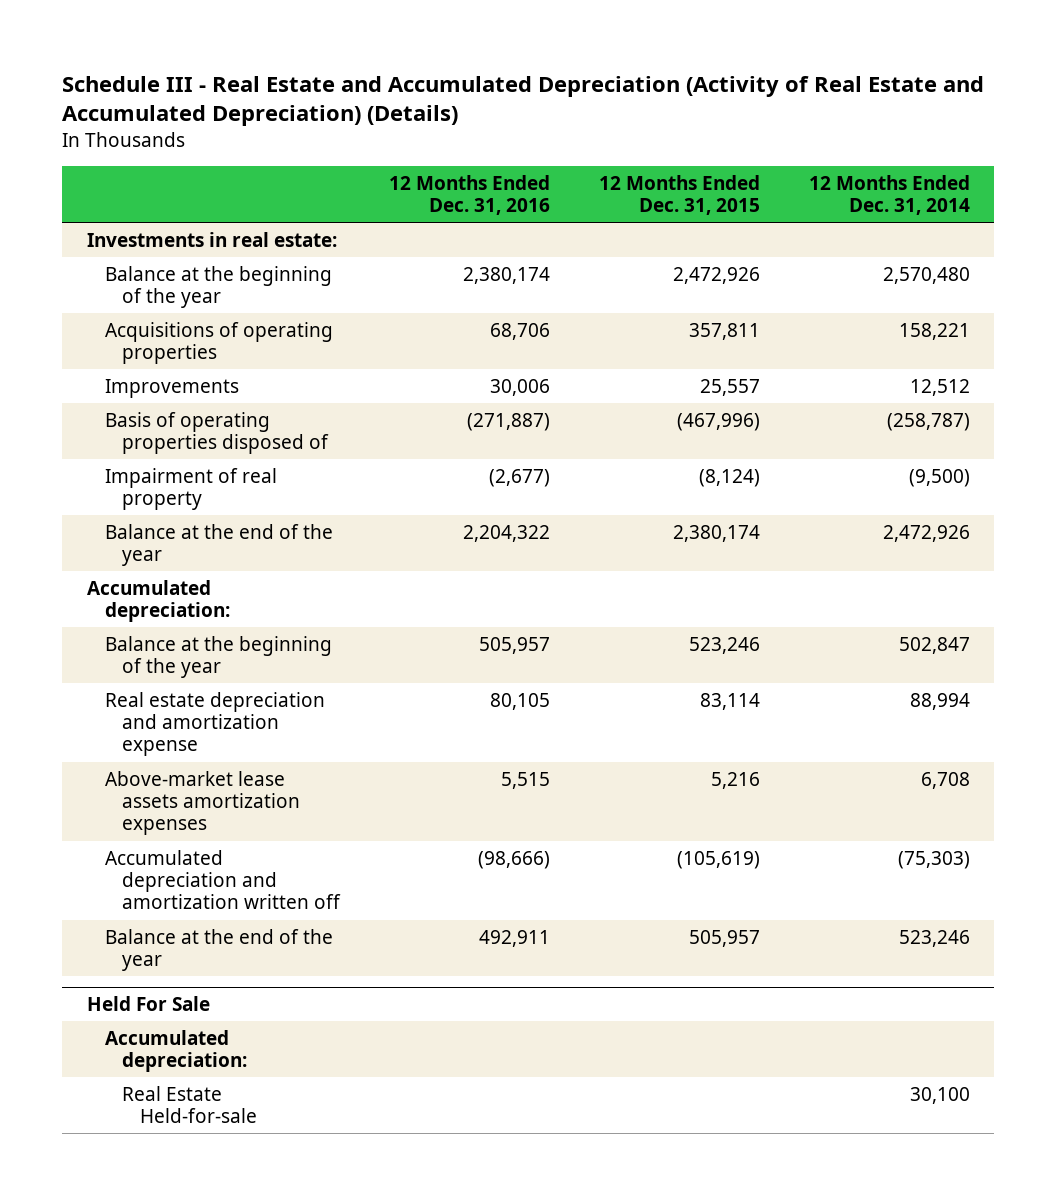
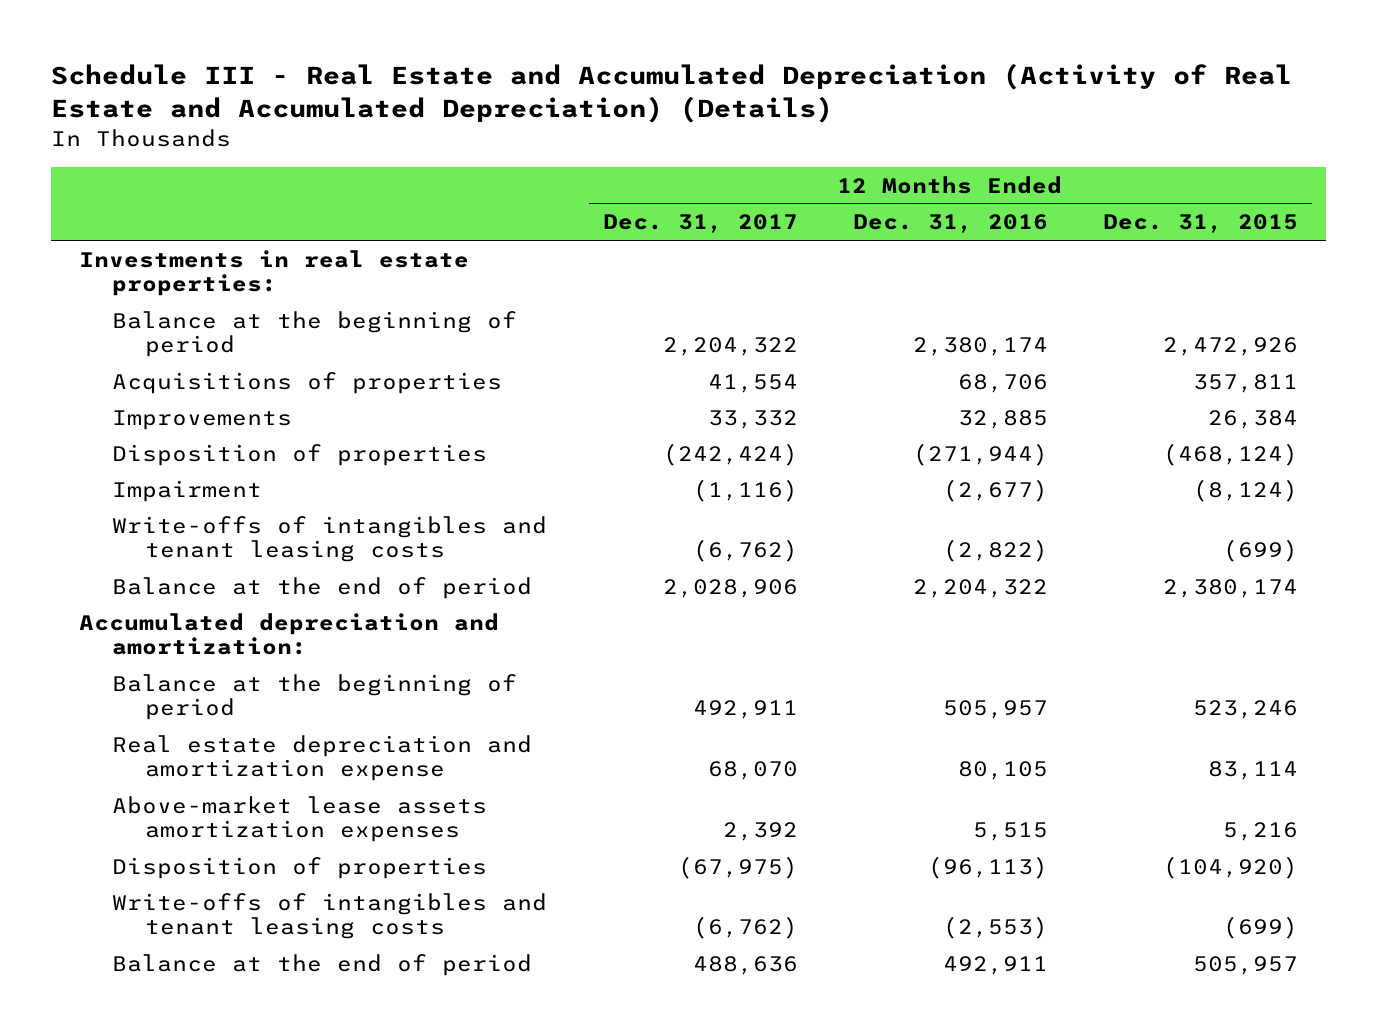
- | 12 Months Ended Dec. 31, 2016 | 12 Months Ended Dec. 31, 2015 | 12 Months Ended Dec. 31, 2014
+ | 12 Months Ended Dec. 31, 2017 | 12 Months Ended Dec. 31, 2016 | 12 Months Ended Dec. 31, 2015
- Investments in real estate:
- Balance at the beginning of the year | 2,380,174 | 2,472,926 | 2,570,480
- Acquisitions of operating properties | 68,706 | 357,811 | 158,221
- Improvements | 30,006 | 25,557 | 12,512
- Basis of operating properties disposed of | (271,887) | (467,996) | (258,787)
- Impairment of real property | (2,677) | (8,124) | (9,500)
- Balance at the end of the year | 2,204,322 | 2,380,174 | 2,472,926
- Accumulated depreciation:
- Balance at the beginning of the year | 505,957 | 523,246 | 502,847
+ Investments in real estate properties:
+ Balance at the beginning of period | 2,204,322 | 2,380,174 | 2,472,926
+ Acquisitions of properties | 41,554 | 68,706 | 357,811
+ Improvements | 33,332 | 32,885 | 26,384
+ Disposition of properties | (242,424) | (271,944) | (468,124)
+ Impairment | (1,116) | (2,677) | (8,124)
+ Write-offs of intangibles and tenant leasing costs | (6,762) | (2,822) | (699)
+ Balance at the end of period | 2,028,906 | 2,204,322 | 2,380,174
+ Accumulated depreciation and amortization:
+ Balance at the beginning of period | 492,911 | 505,957 | 523,246
- Accumulated depreciation and amortization written off | (98,666) | (105,619) | (75,303)
- Balance at the end of the year | 492,911 | 505,957 | 523,246
- Held For Sale
- Accumulated depreciation:
- Real Estate Held-for-sale | | | 30,100
+ Disposition of properties | (67,975) | (96,113) | (104,920)
+ Write-offs of intangibles and tenant leasing costs | (6,762) | (2,553) | (699)
+ Balance at the end of period | 488,636 | 492,911 | 505,957

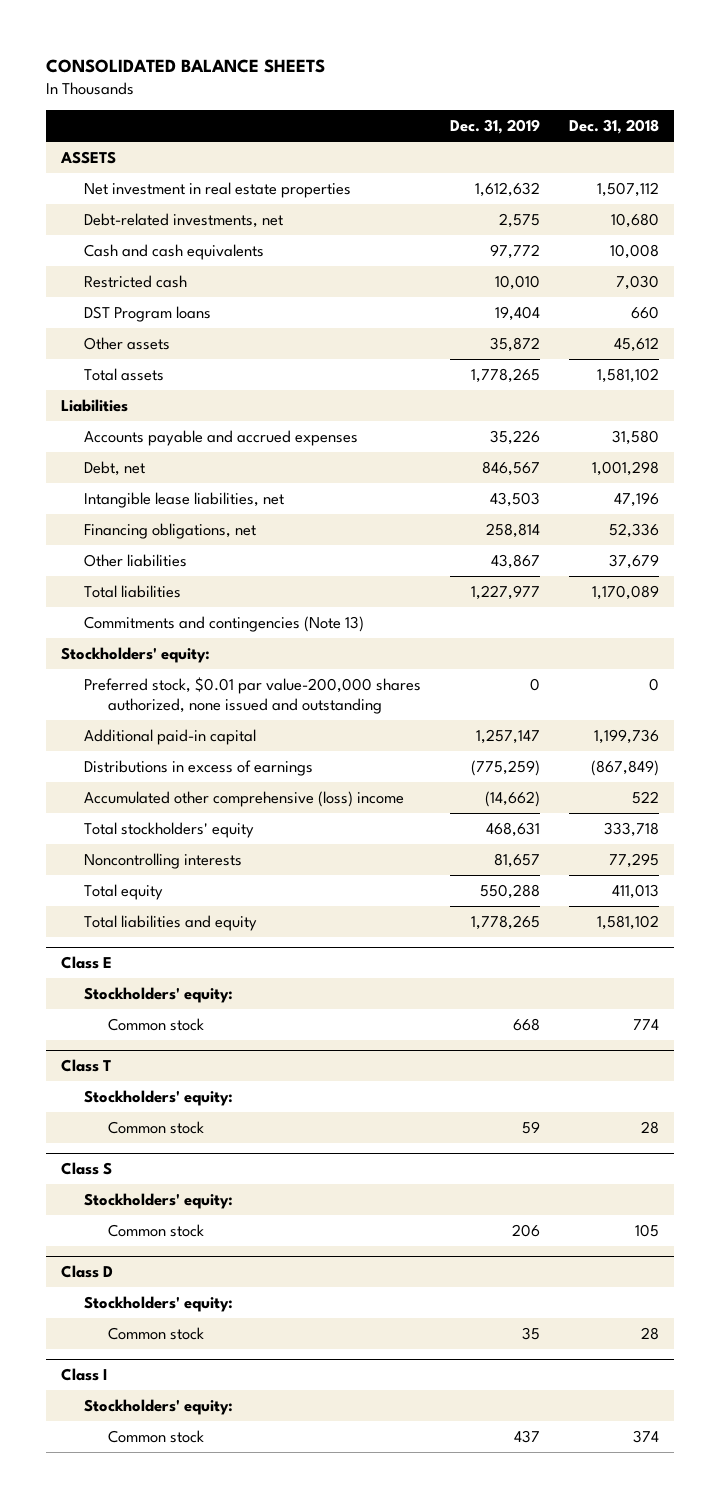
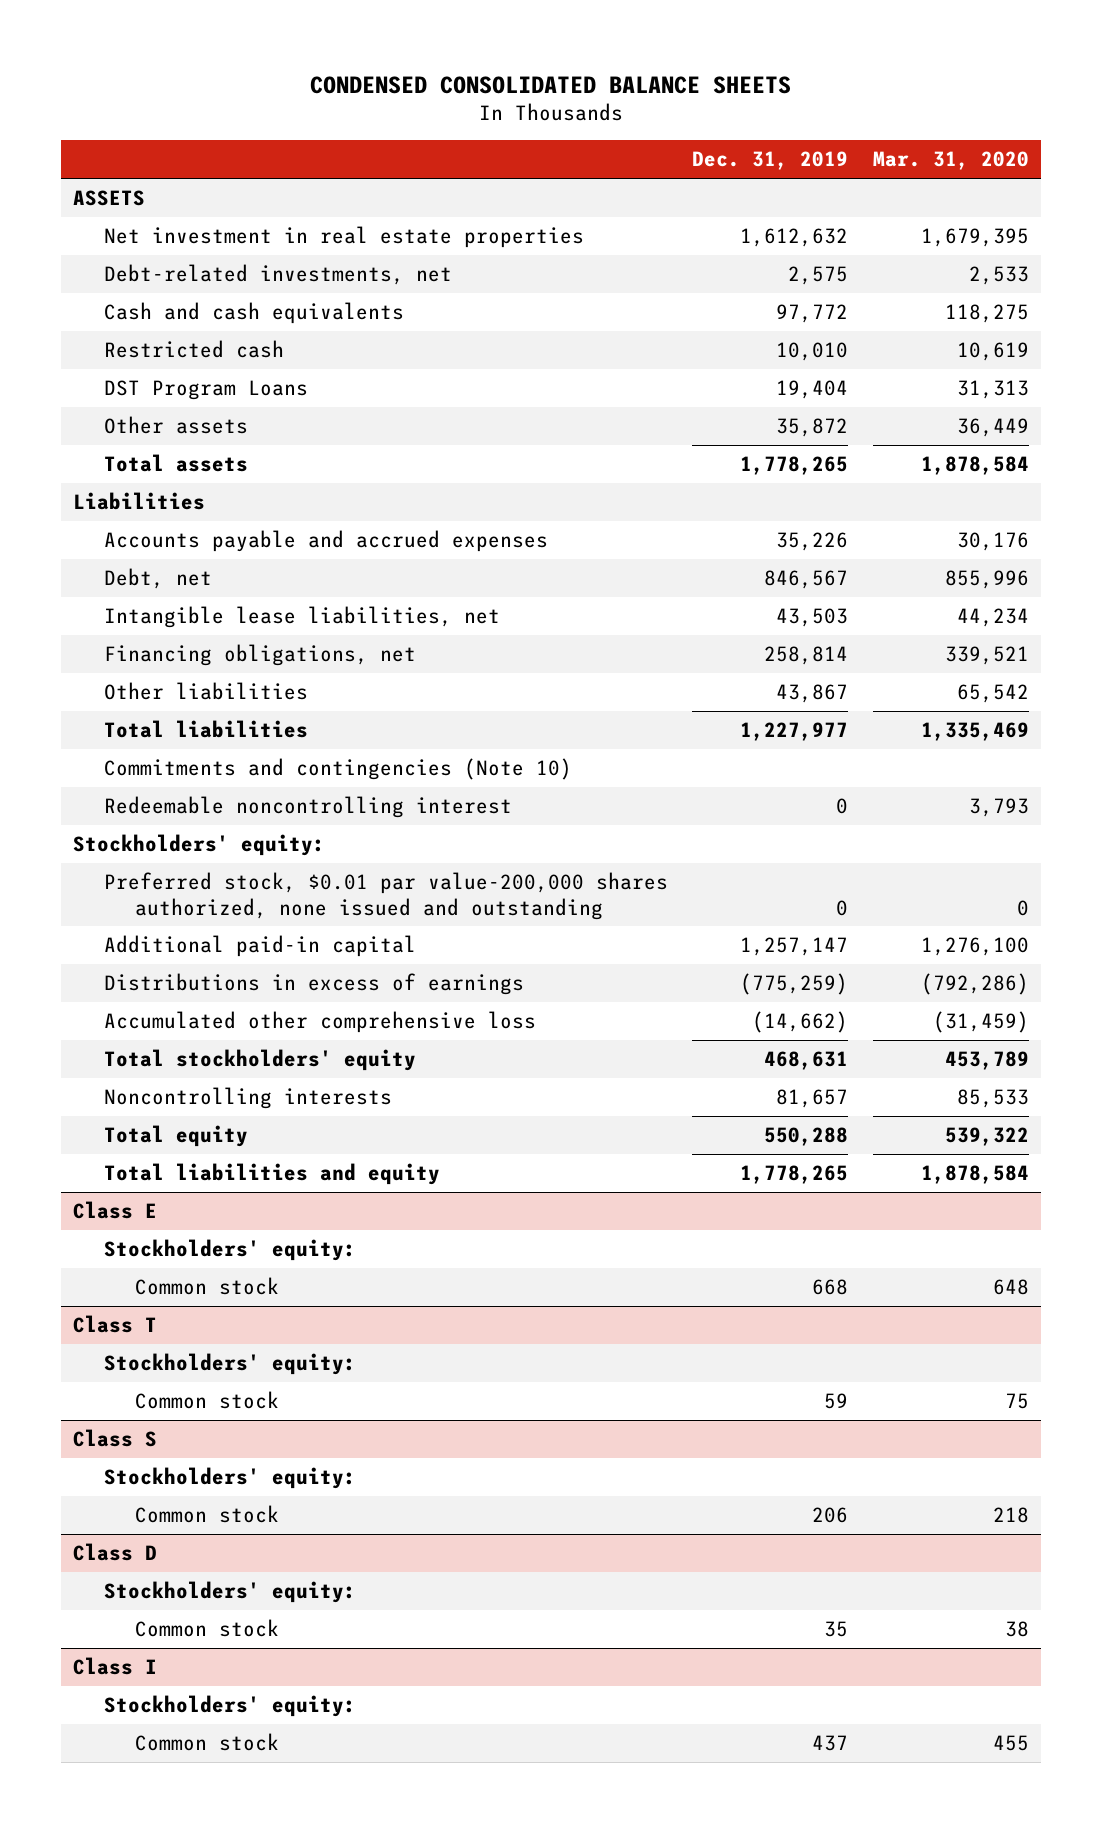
- CONSOLIDATED BALANCE SHEETS
+ CONDENSED CONSOLIDATED BALANCE SHEETS
- | Dec. 31, 2019 | Dec. 31, 2018
+ | Dec. 31, 2019 | Mar. 31, 2020
- DST Program loans | 19,404 | 660
+ DST Program Loans | 19,404 | 31,313
- Commitments and contingencies (Note 13)
+ Commitments and contingencies (Note 10)
+ Redeemable noncontrolling interest | 0 | 3,793
- Accumulated other comprehensive (loss) income | (14,662) | 522
+ Accumulated other comprehensive loss | (14,662) | (31,459)

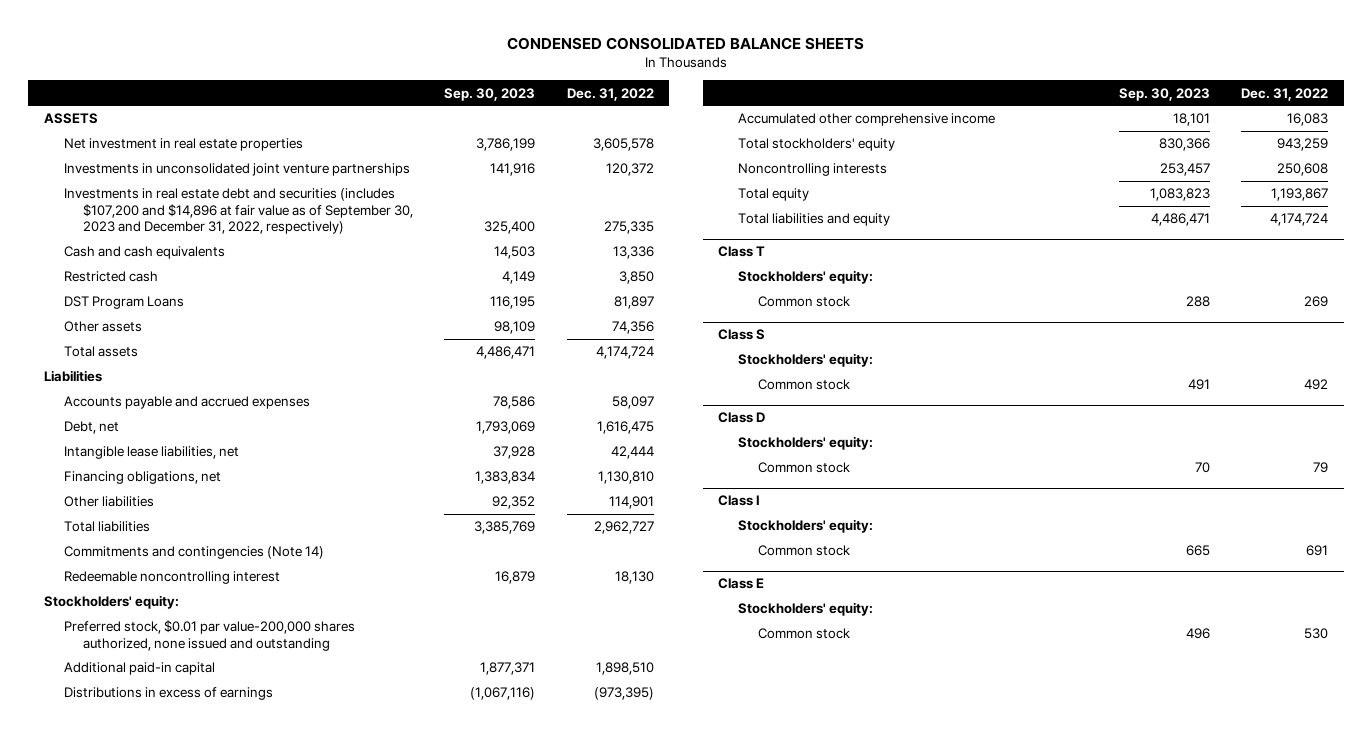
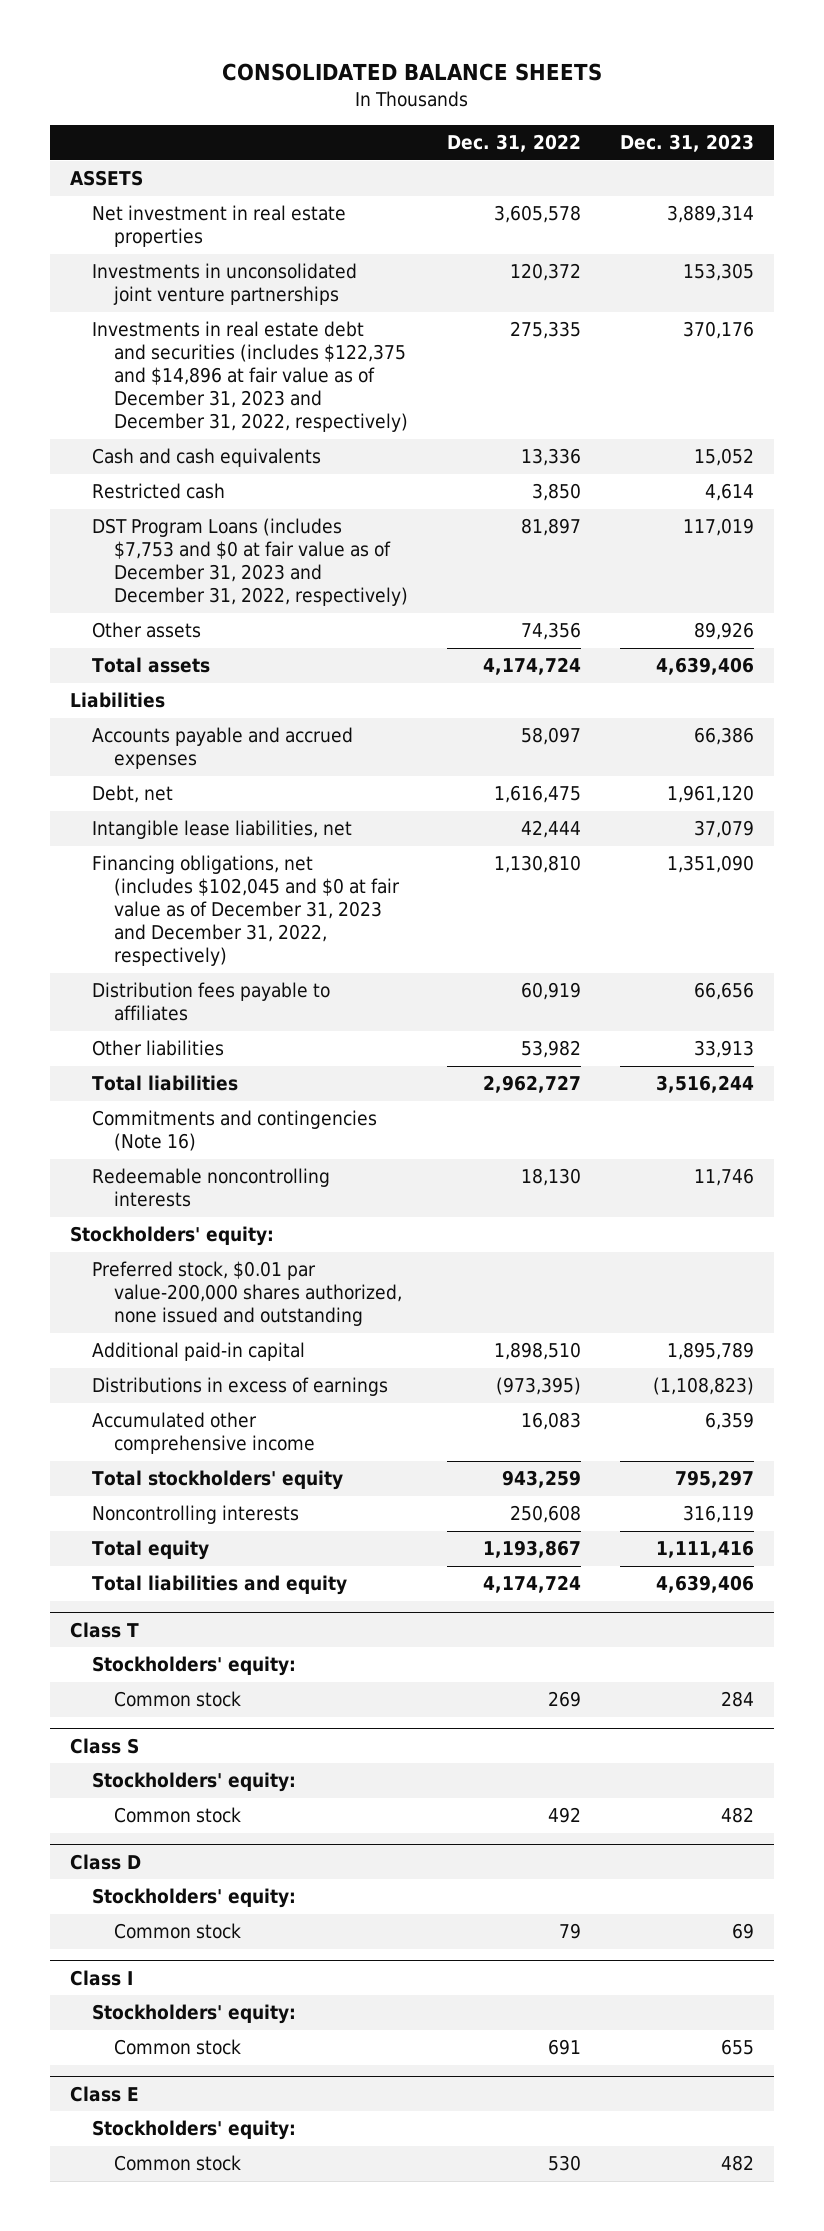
- CONDENSED CONSOLIDATED BALANCE SHEETS
+ CONSOLIDATED BALANCE SHEETS
- | Sep. 30, 2023 | Dec. 31, 2022
+ | Dec. 31, 2022 | Dec. 31, 2023
- Investments in real estate debt and securities (includes $107,200 and $14,896 at fair value as of September 30, 2023 and December 31, 2022, respectively) | 325,400 | 275,335
+ Investments in real estate debt and securities (includes $122,375 and $14,896 at fair value as of December 31, 2023 and December 31, 2022, respectively) | 275,335 | 370,176
- DST Program Loans | 116,195 | 81,897
+ DST Program Loans (includes $7,753 and $0 at fair value as of December 31, 2023 and December 31, 2022, respectively) | 81,897 | 117,019
- Financing obligations, net | 1,383,834 | 1,130,810
- Other liabilities | 92,352 | 114,901
+ Financing obligations, net (includes $102,045 and $0 at fair value as of December 31, 2023 and December 31, 2022, respectively) | 1,130,810 | 1,351,090
+ Distribution fees payable to affiliates | 60,919 | 66,656
+ Other liabilities | 53,982 | 33,913
- Commitments and contingencies (Note 14)
- Redeemable noncontrolling interest | 16,879 | 18,130
+ Commitments and contingencies (Note 16)
+ Redeemable noncontrolling interests | 18,130 | 11,746

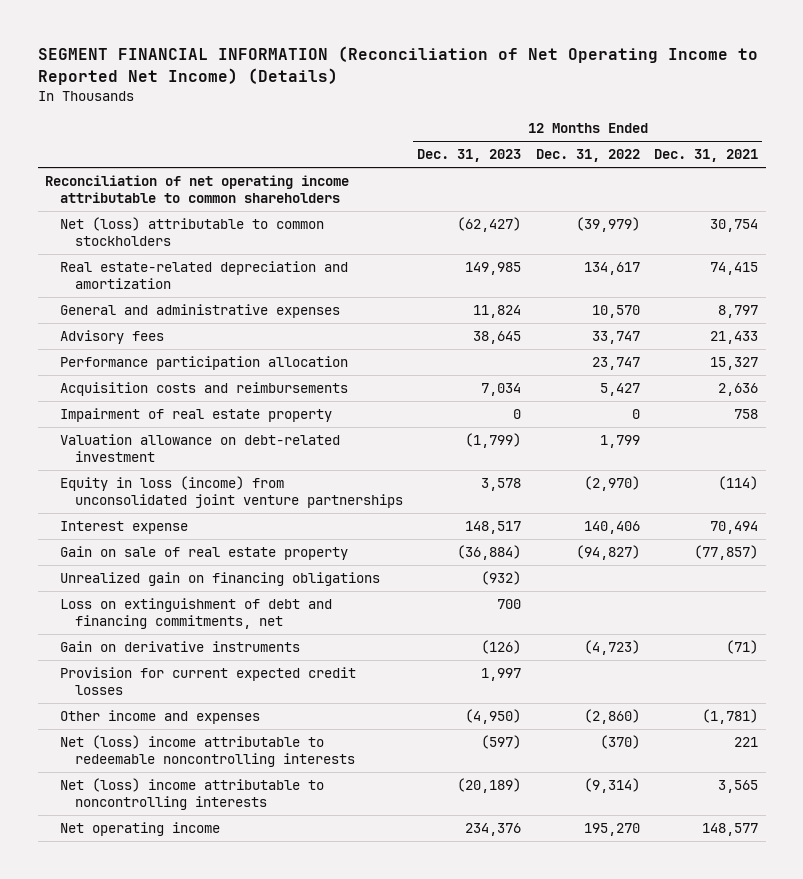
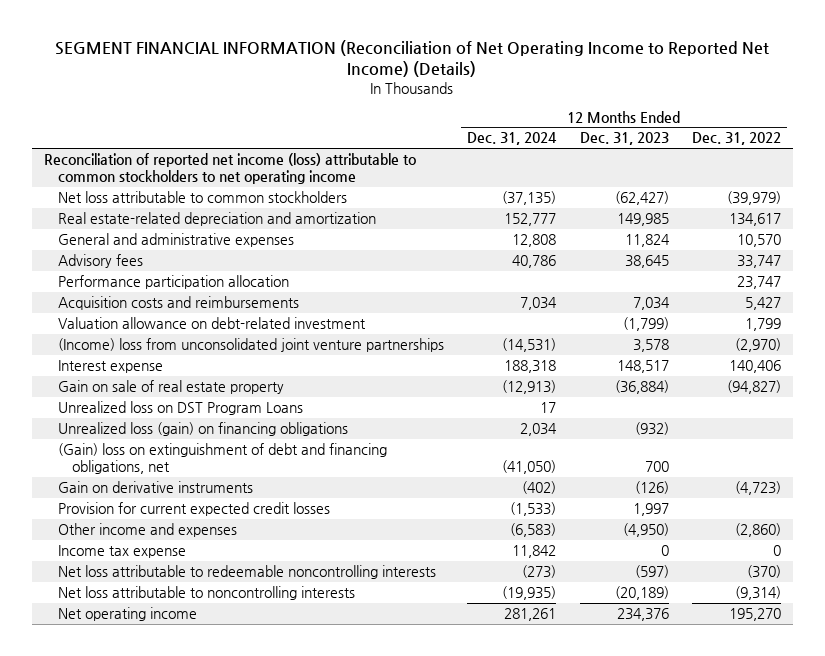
- | 12 Months Ended Dec. 31, 2023 | 12 Months Ended Dec. 31, 2022 | 12 Months Ended Dec. 31, 2021
+ | 12 Months Ended Dec. 31, 2024 | 12 Months Ended Dec. 31, 2023 | 12 Months Ended Dec. 31, 2022
- Reconciliation of net operating income attributable to common shareholders
- Net (loss) attributable to common stockholders | (62,427) | (39,979) | 30,754
+ Reconciliation of reported net income (loss) attributable to common stockholders to net operating income
+ Net loss attributable to common stockholders | (37,135) | (62,427) | (39,979)
- Impairment of real estate property | 0 | 0 | 758
- Equity in loss (income) from unconsolidated joint venture partnerships | 3,578 | (2,970) | (114)
+ (Income) loss from unconsolidated joint venture partnerships | (14,531) | 3,578 | (2,970)
- Unrealized gain on financing obligations | (932) | |
- Loss on extinguishment of debt and financing commitments, net | 700 | |
+ Unrealized loss on DST Program Loans | 17 | |
+ Unrealized loss (gain) on financing obligations | 2,034 | (932) |
+ (Gain) loss on extinguishment of debt and financing obligations, net | (41,050) | 700 |
- Net (loss) income attributable to redeemable noncontrolling interests | (597) | (370) | 221
- Net (loss) income attributable to noncontrolling interests | (20,189) | (9,314) | 3,565
+ Income tax expense | 11,842 | 0 | 0
+ Net loss attributable to redeemable noncontrolling interests | (273) | (597) | (370)
+ Net loss attributable to noncontrolling interests | (19,935) | (20,189) | (9,314)

